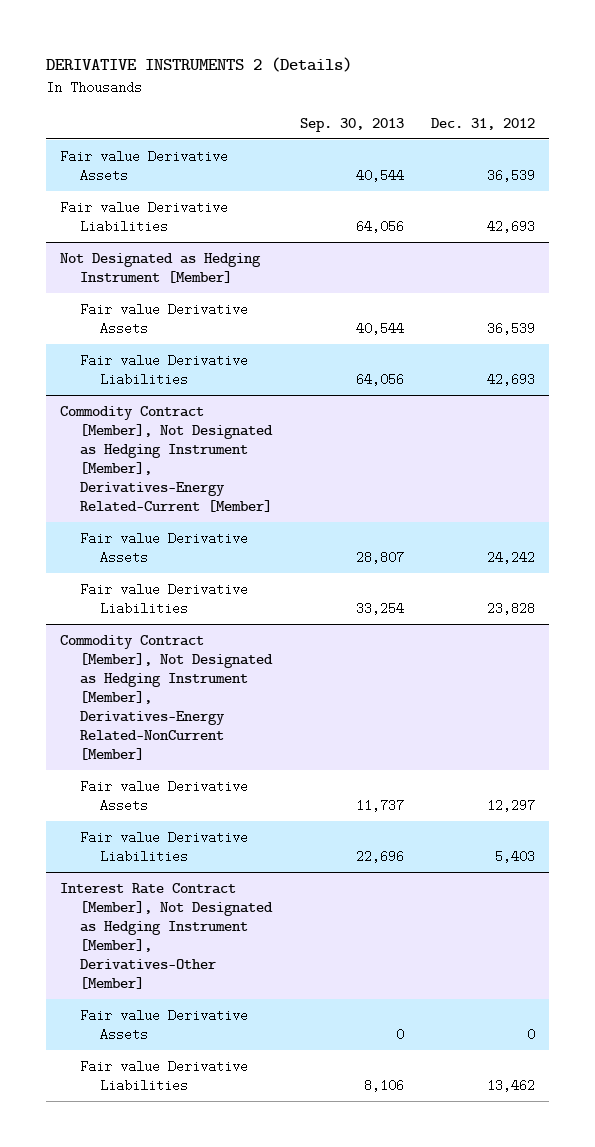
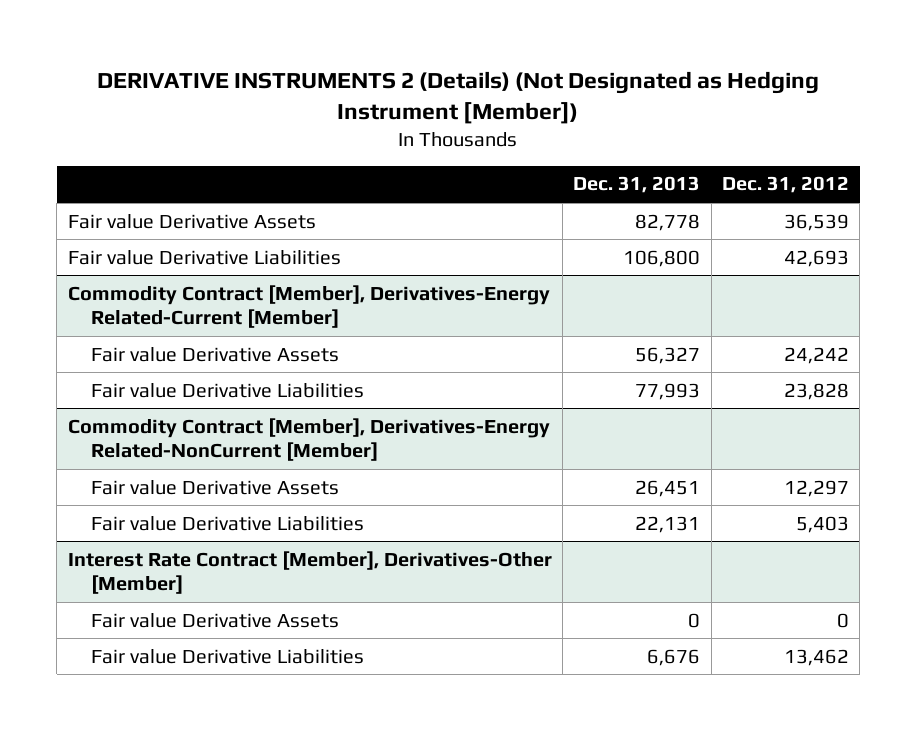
- DERIVATIVE INSTRUMENTS 2 (Details)
+ DERIVATIVE INSTRUMENTS 2 (Details) (Not Designated as Hedging Instrument [Member])
- | Sep. 30, 2013 | Dec. 31, 2012
+ | Dec. 31, 2013 | Dec. 31, 2012
- Not Designated as Hedging Instrument [Member]
- Fair value Derivative Assets | 40,544 | 36,539
- Fair value Derivative Liabilities | 64,056 | 42,693
- Commodity Contract [Member], Not Designated as Hedging Instrument [Member], Derivatives-Energy Related-Current [Member]
+ Commodity Contract [Member], Derivatives-Energy Related-Current [Member]
- Commodity Contract [Member], Not Designated as Hedging Instrument [Member], Derivatives-Energy Related-NonCurrent [Member]
+ Commodity Contract [Member], Derivatives-Energy Related-NonCurrent [Member]
- Interest Rate Contract [Member], Not Designated as Hedging Instrument [Member], Derivatives-Other [Member]
+ Interest Rate Contract [Member], Derivatives-Other [Member]

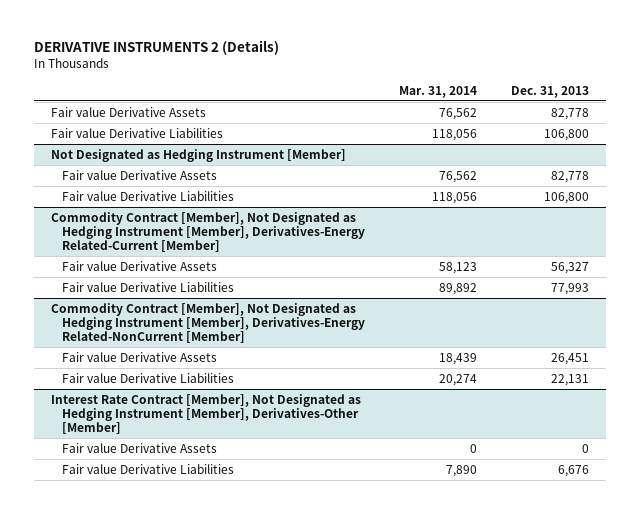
- DERIVATIVE INSTRUMENTS 2 (Details) (Not Designated as Hedging Instrument [Member])
+ DERIVATIVE INSTRUMENTS 2 (Details)
- | Dec. 31, 2013 | Dec. 31, 2012
+ | Mar. 31, 2014 | Dec. 31, 2013
- Commodity Contract [Member], Derivatives-Energy Related-Current [Member]
+ Not Designated as Hedging Instrument [Member]
+ Fair value Derivative Assets | 76,562 | 82,778
+ Fair value Derivative Liabilities | 118,056 | 106,800
+ Commodity Contract [Member], Not Designated as Hedging Instrument [Member], Derivatives-Energy Related-Current [Member]
- Commodity Contract [Member], Derivatives-Energy Related-NonCurrent [Member]
+ Commodity Contract [Member], Not Designated as Hedging Instrument [Member], Derivatives-Energy Related-NonCurrent [Member]
- Interest Rate Contract [Member], Derivatives-Other [Member]
+ Interest Rate Contract [Member], Not Designated as Hedging Instrument [Member], Derivatives-Other [Member]

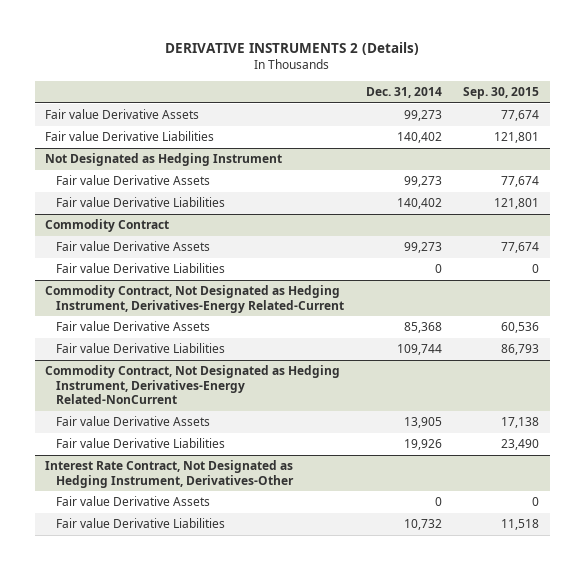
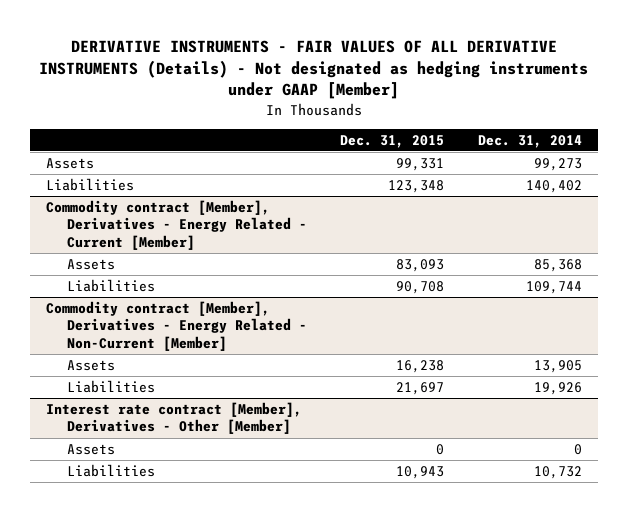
- DERIVATIVE INSTRUMENTS 2 (Details)
+ DERIVATIVE INSTRUMENTS - FAIR VALUES OF ALL DERIVATIVE INSTRUMENTS (Details) - Not designated as hedging instruments under GAAP [Member]
- | Dec. 31, 2014 | Sep. 30, 2015
+ | Dec. 31, 2015 | Dec. 31, 2014
- Fair value Derivative Assets | 99,273 | 77,674
- Fair value Derivative Liabilities | 140,402 | 121,801
- Not Designated as Hedging Instrument
- Fair value Derivative Assets | 99,273 | 77,674
- Fair value Derivative Liabilities | 140,402 | 121,801
- Commodity Contract
- Fair value Derivative Assets | 99,273 | 77,674
- Fair value Derivative Liabilities | 0 | 0
- Commodity Contract, Not Designated as Hedging Instrument, Derivatives-Energy Related-Current
- Fair value Derivative Assets | 85,368 | 60,536
- Fair value Derivative Liabilities | 109,744 | 86,793
- Commodity Contract, Not Designated as Hedging Instrument, Derivatives-Energy Related-NonCurrent
- Fair value Derivative Assets | 13,905 | 17,138
- Fair value Derivative Liabilities | 19,926 | 23,490
- Interest Rate Contract, Not Designated as Hedging Instrument, Derivatives-Other
- Fair value Derivative Assets | 0 | 0
- Fair value Derivative Liabilities | 10,732 | 11,518
+ Assets | 99,331 | 99,273
+ Liabilities | 123,348 | 140,402
+ Commodity contract [Member], Derivatives - Energy Related - Current [Member]
+ Assets | 83,093 | 85,368
+ Liabilities | 90,708 | 109,744
+ Commodity contract [Member], Derivatives - Energy Related - Non-Current [Member]
+ Assets | 16,238 | 13,905
+ Liabilities | 21,697 | 19,926
+ Interest rate contract [Member], Derivatives - Other [Member]
+ Assets | 0 | 0
+ Liabilities | 10,943 | 10,732

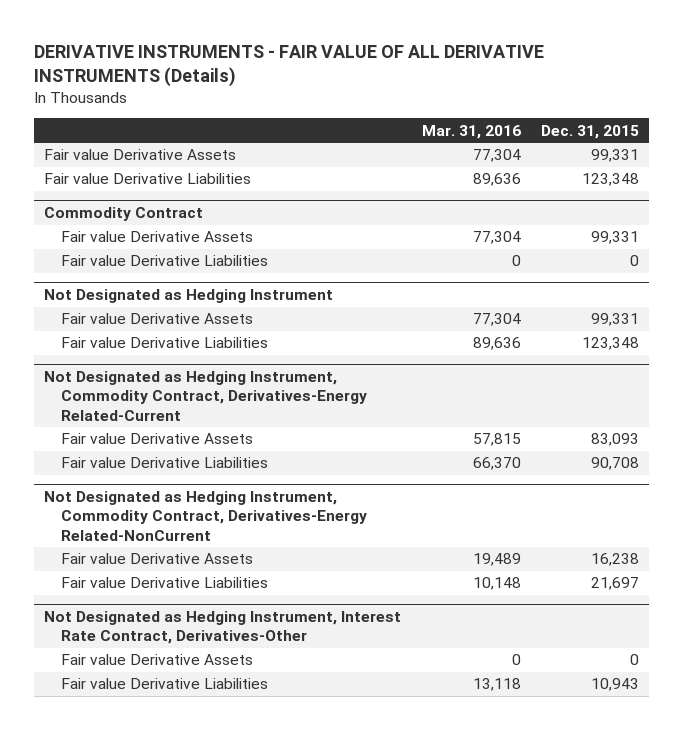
- DERIVATIVE INSTRUMENTS - FAIR VALUES OF ALL DERIVATIVE INSTRUMENTS (Details) - Not designated as hedging instruments under GAAP [Member]
+ DERIVATIVE INSTRUMENTS - FAIR VALUE OF ALL DERIVATIVE INSTRUMENTS (Details)
- | Dec. 31, 2015 | Dec. 31, 2014
+ | Mar. 31, 2016 | Dec. 31, 2015
- Assets | 99,331 | 99,273
- Liabilities | 123,348 | 140,402
- Commodity contract [Member], Derivatives - Energy Related - Current [Member]
- Assets | 83,093 | 85,368
- Liabilities | 90,708 | 109,744
- Commodity contract [Member], Derivatives - Energy Related - Non-Current [Member]
- Assets | 16,238 | 13,905
- Liabilities | 21,697 | 19,926
- Interest rate contract [Member], Derivatives - Other [Member]
- Assets | 0 | 0
- Liabilities | 10,943 | 10,732
+ Fair value Derivative Assets | 77,304 | 99,331
+ Fair value Derivative Liabilities | 89,636 | 123,348
+ Commodity Contract
+ Fair value Derivative Assets | 77,304 | 99,331
+ Fair value Derivative Liabilities | 0 | 0
+ Not Designated as Hedging Instrument
+ Fair value Derivative Assets | 77,304 | 99,331
+ Fair value Derivative Liabilities | 89,636 | 123,348
+ Not Designated as Hedging Instrument, Commodity Contract, Derivatives-Energy Related-Current
+ Fair value Derivative Assets | 57,815 | 83,093
+ Fair value Derivative Liabilities | 66,370 | 90,708
+ Not Designated as Hedging Instrument, Commodity Contract, Derivatives-Energy Related-NonCurrent
+ Fair value Derivative Assets | 19,489 | 16,238
+ Fair value Derivative Liabilities | 10,148 | 21,697
+ Not Designated as Hedging Instrument, Interest Rate Contract, Derivatives-Other
+ Fair value Derivative Assets | 0 | 0
+ Fair value Derivative Liabilities | 13,118 | 10,943

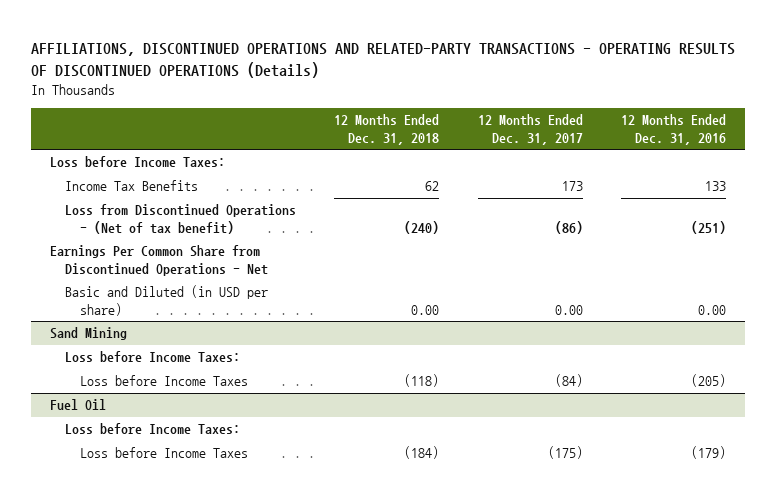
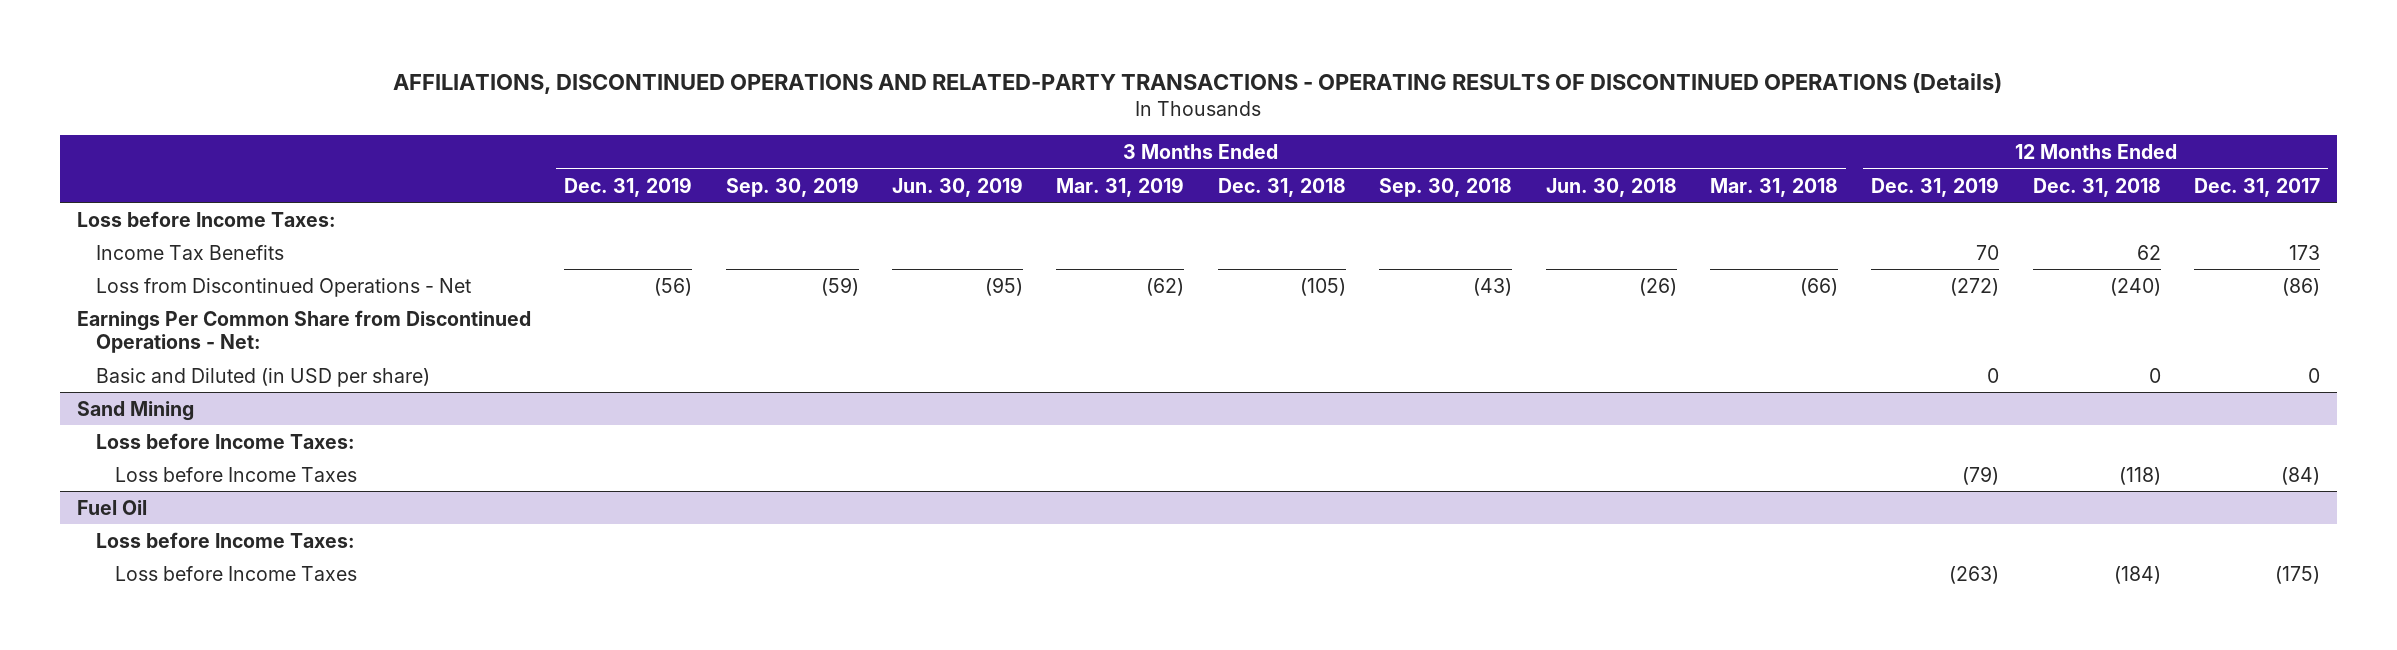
- | 12 Months Ended Dec. 31, 2018 | 12 Months Ended Dec. 31, 2017 | 12 Months Ended Dec. 31, 2016
+ | 3 Months Ended Dec. 31, 2019 | 3 Months Ended Sep. 30, 2019 | 3 Months Ended Jun. 30, 2019 | 3 Months Ended Mar. 31, 2019 | 3 Months Ended Dec. 31, 2018 | 3 Months Ended Sep. 30, 2018 | 3 Months Ended Jun. 30, 2018 | 3 Months Ended Mar. 31, 2018 | 12 Months Ended Dec. 31, 2019 | 12 Months Ended Dec. 31, 2018 | 12 Months Ended Dec. 31, 2017
- Loss from Discontinued Operations - (Net of tax benefit) | (240) | (86) | (251)
- Earnings Per Common Share from Discontinued Operations - Net
- Basic and Diluted (in USD per share) | 0.00 | 0.00 | 0.00
+ Loss from Discontinued Operations - Net | (56) | (59) | (95) | (62) | (105) | (43) | (26) | (66) | (272) | (240) | (86)
+ Earnings Per Common Share from Discontinued Operations - Net:
+ Basic and Diluted (in USD per share) | | | | | | | | | 0 | 0 | 0

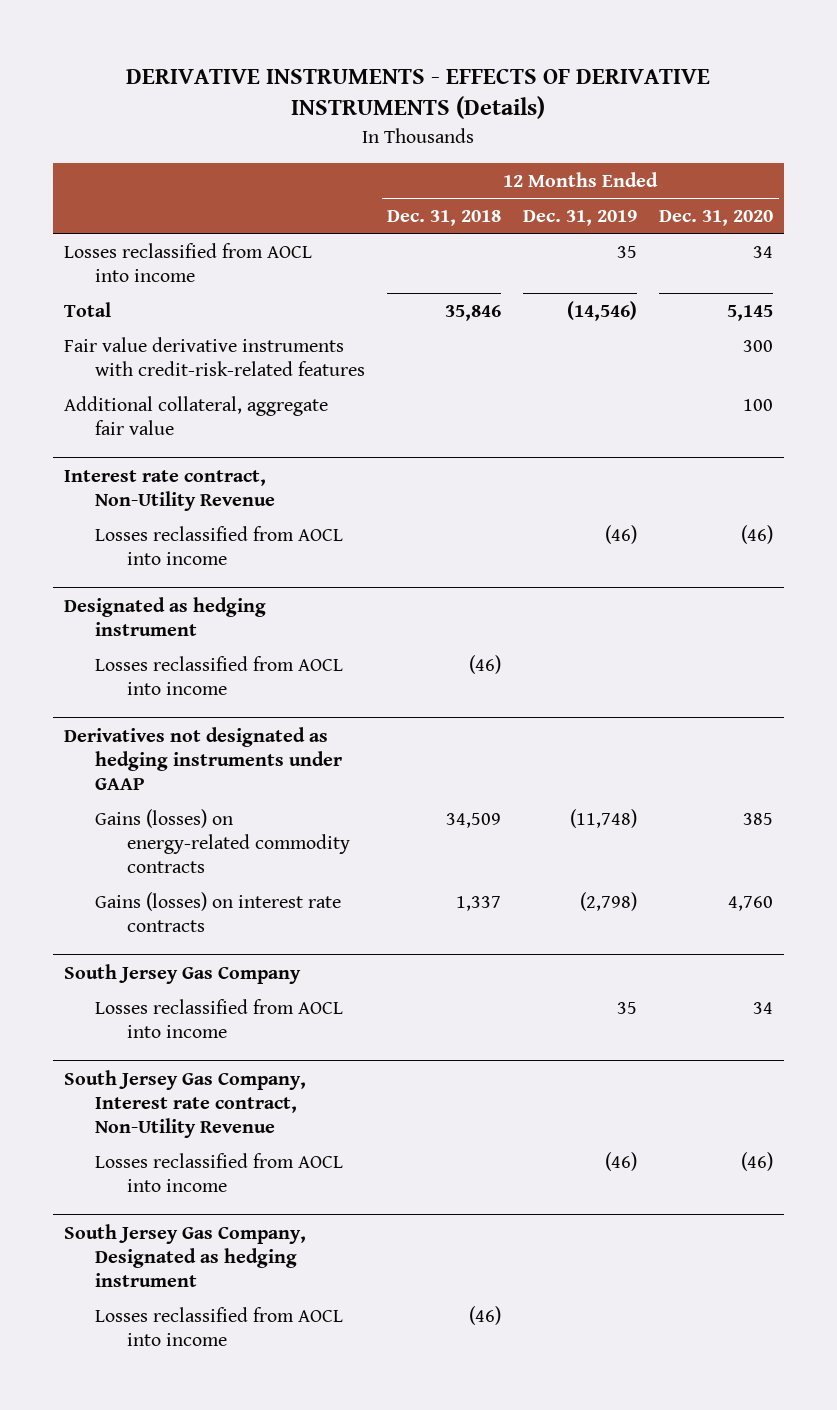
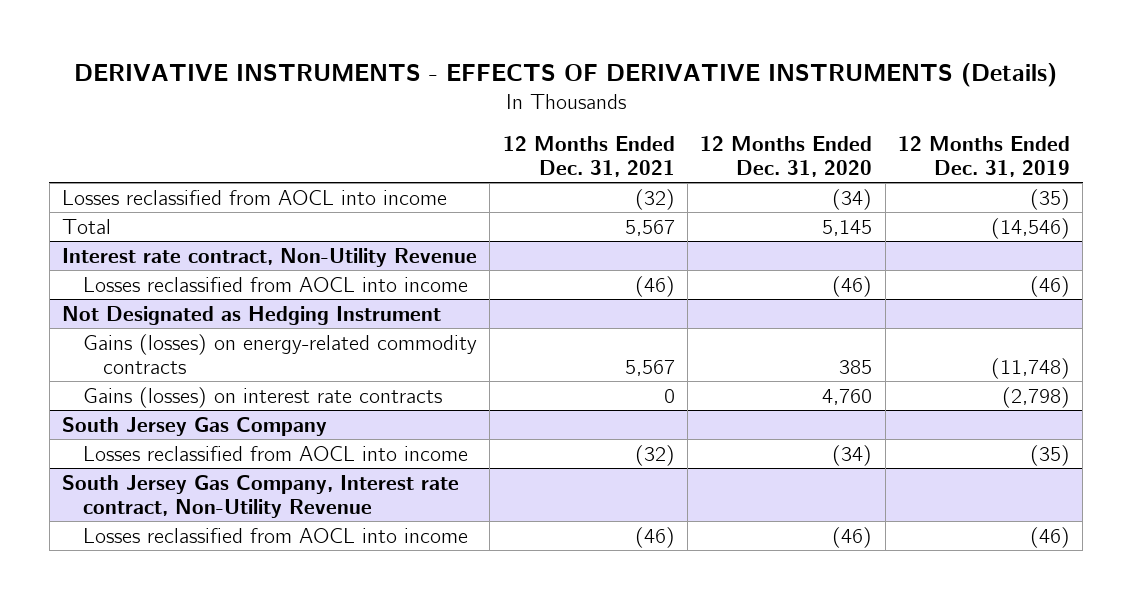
- | 12 Months Ended Dec. 31, 2018 | 12 Months Ended Dec. 31, 2019 | 12 Months Ended Dec. 31, 2020
+ | 12 Months Ended Dec. 31, 2021 | 12 Months Ended Dec. 31, 2020 | 12 Months Ended Dec. 31, 2019
- Losses reclassified from AOCL into income | | 35 | 34
+ Losses reclassified from AOCL into income | (32) | (34) | (35)
- Fair value derivative instruments with credit-risk-related features | | | 300
- Additional collateral, aggregate fair value | | | 100
- Designated as hedging instrument
- Losses reclassified from AOCL into income | (46) | |
- Derivatives not designated as hedging instruments under GAAP
+ Not Designated as Hedging Instrument
@ South Jersey Gas Company
- Losses reclassified from AOCL into income | | 35 | 34
+ Losses reclassified from AOCL into income | (32) | (34) | (35)
- South Jersey Gas Company, Designated as hedging instrument
- Losses reclassified from AOCL into income | (46) | |

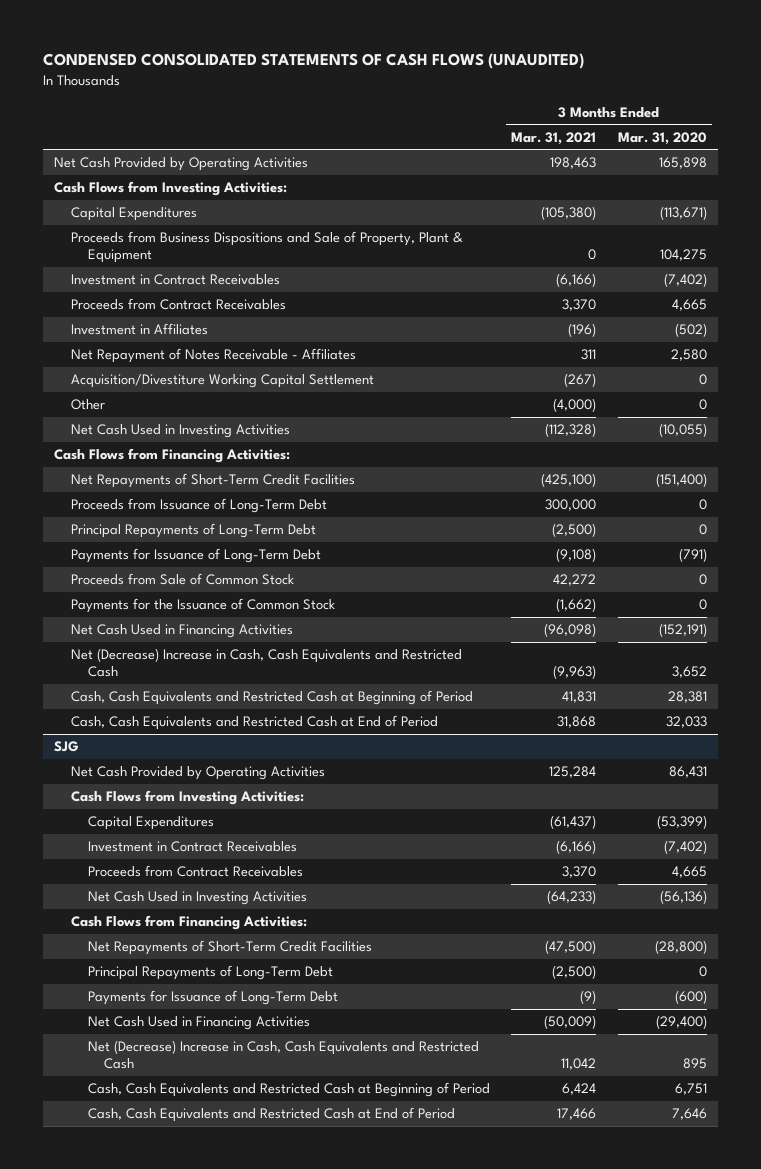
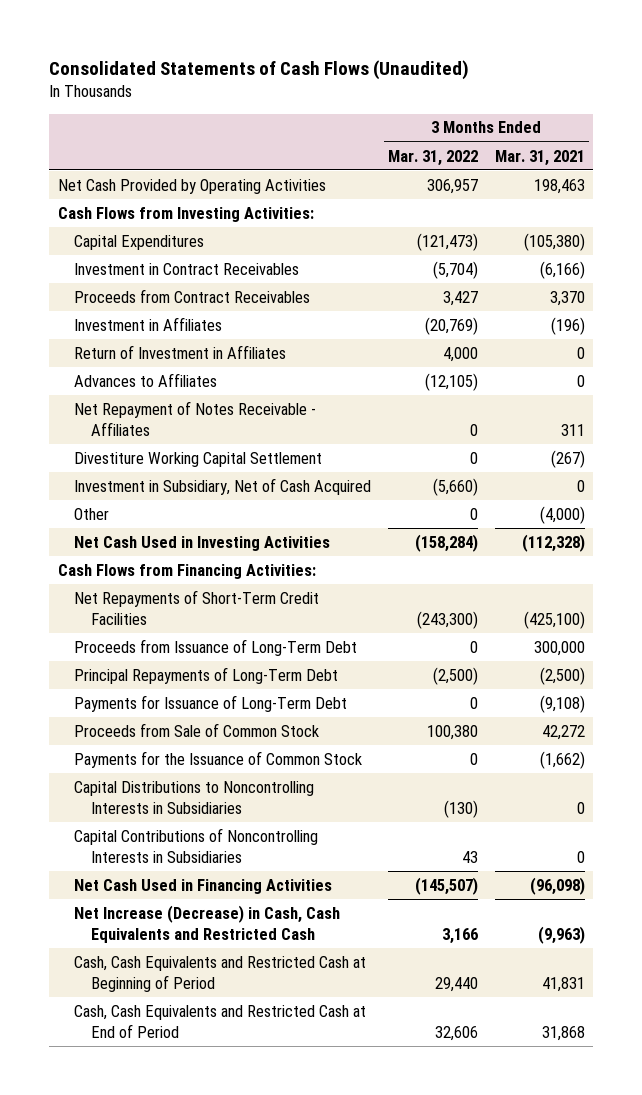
- CONDENSED CONSOLIDATED STATEMENTS OF CASH FLOWS (UNAUDITED)
+ Consolidated Statements of Cash Flows (Unaudited)
- | 3 Months Ended Mar. 31, 2021 | 3 Months Ended Mar. 31, 2020
+ | 3 Months Ended Mar. 31, 2022 | 3 Months Ended Mar. 31, 2021
- Proceeds from Business Dispositions and Sale of Property, Plant & Equipment | 0 | 104,275
+ Return of Investment in Affiliates | 4,000 | 0
+ Advances to Affiliates | (12,105) | 0
- Acquisition/Divestiture Working Capital Settlement | (267) | 0
+ Divestiture Working Capital Settlement | 0 | (267)
+ Investment in Subsidiary, Net of Cash Acquired | (5,660) | 0
+ Capital Distributions to Noncontrolling Interests in Subsidiaries | (130) | 0
+ Capital Contributions of Noncontrolling Interests in Subsidiaries | 43 | 0
- Net (Decrease) Increase in Cash, Cash Equivalents and Restricted Cash | (9,963) | 3,652
+ Net Increase (Decrease) in Cash, Cash Equivalents and Restricted Cash | 3,166 | (9,963)
- SJG
- Net Cash Provided by Operating Activities | 125,284 | 86,431
- Cash Flows from Investing Activities:
- Capital Expenditures | (61,437) | (53,399)
- Investment in Contract Receivables | (6,166) | (7,402)
- Proceeds from Contract Receivables | 3,370 | 4,665
- Net Cash Used in Investing Activities | (64,233) | (56,136)
- Cash Flows from Financing Activities:
- Net Repayments of Short-Term Credit Facilities | (47,500) | (28,800)
- Principal Repayments of Long-Term Debt | (2,500) | 0
- Payments for Issuance of Long-Term Debt | (9) | (600)
- Net Cash Used in Financing Activities | (50,009) | (29,400)
- Net (Decrease) Increase in Cash, Cash Equivalents and Restricted Cash | 11,042 | 895
- Cash, Cash Equivalents and Restricted Cash at Beginning of Period | 6,424 | 6,751
- Cash, Cash Equivalents and Restricted Cash at End of Period | 17,466 | 7,646

